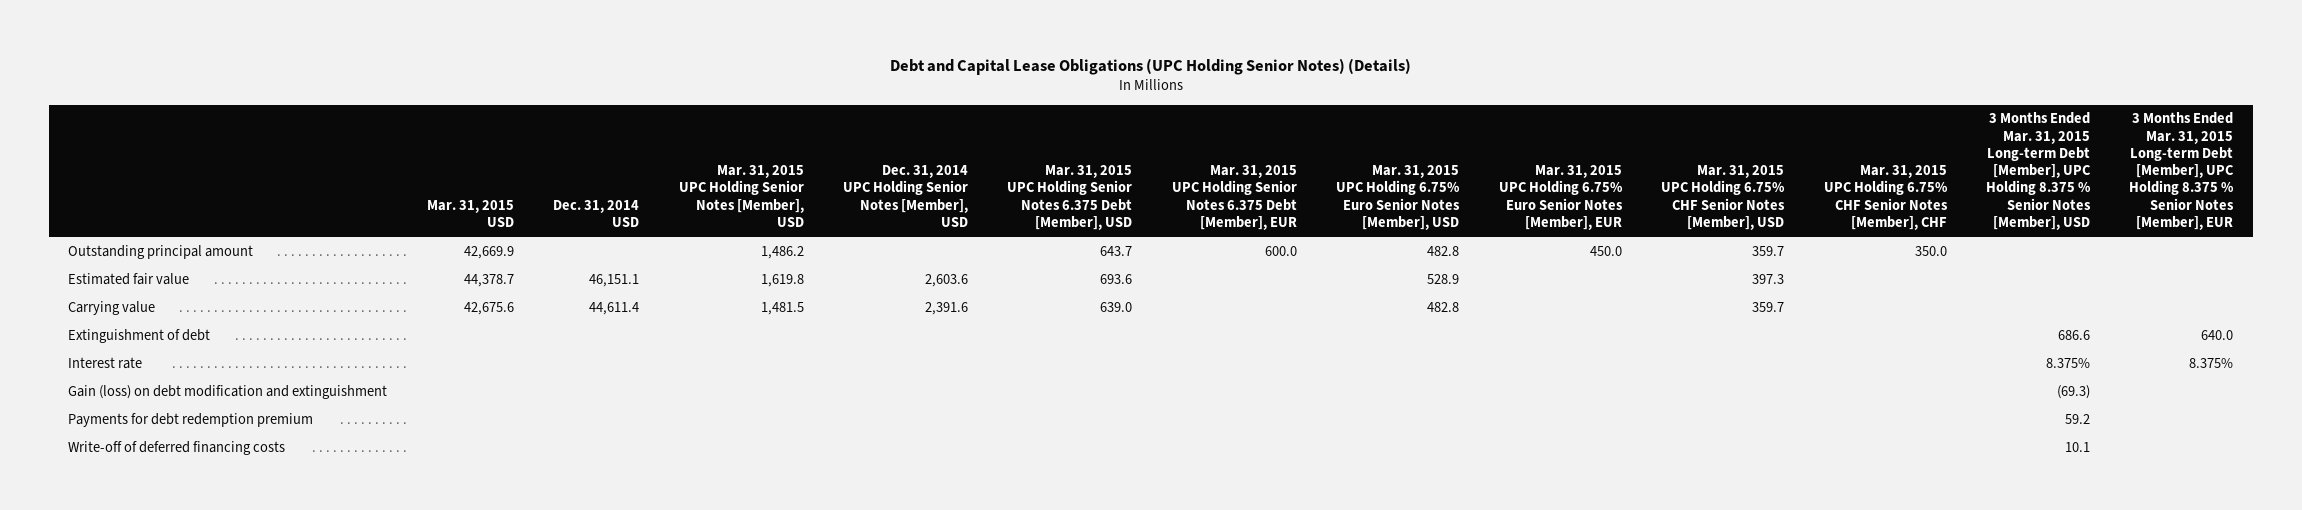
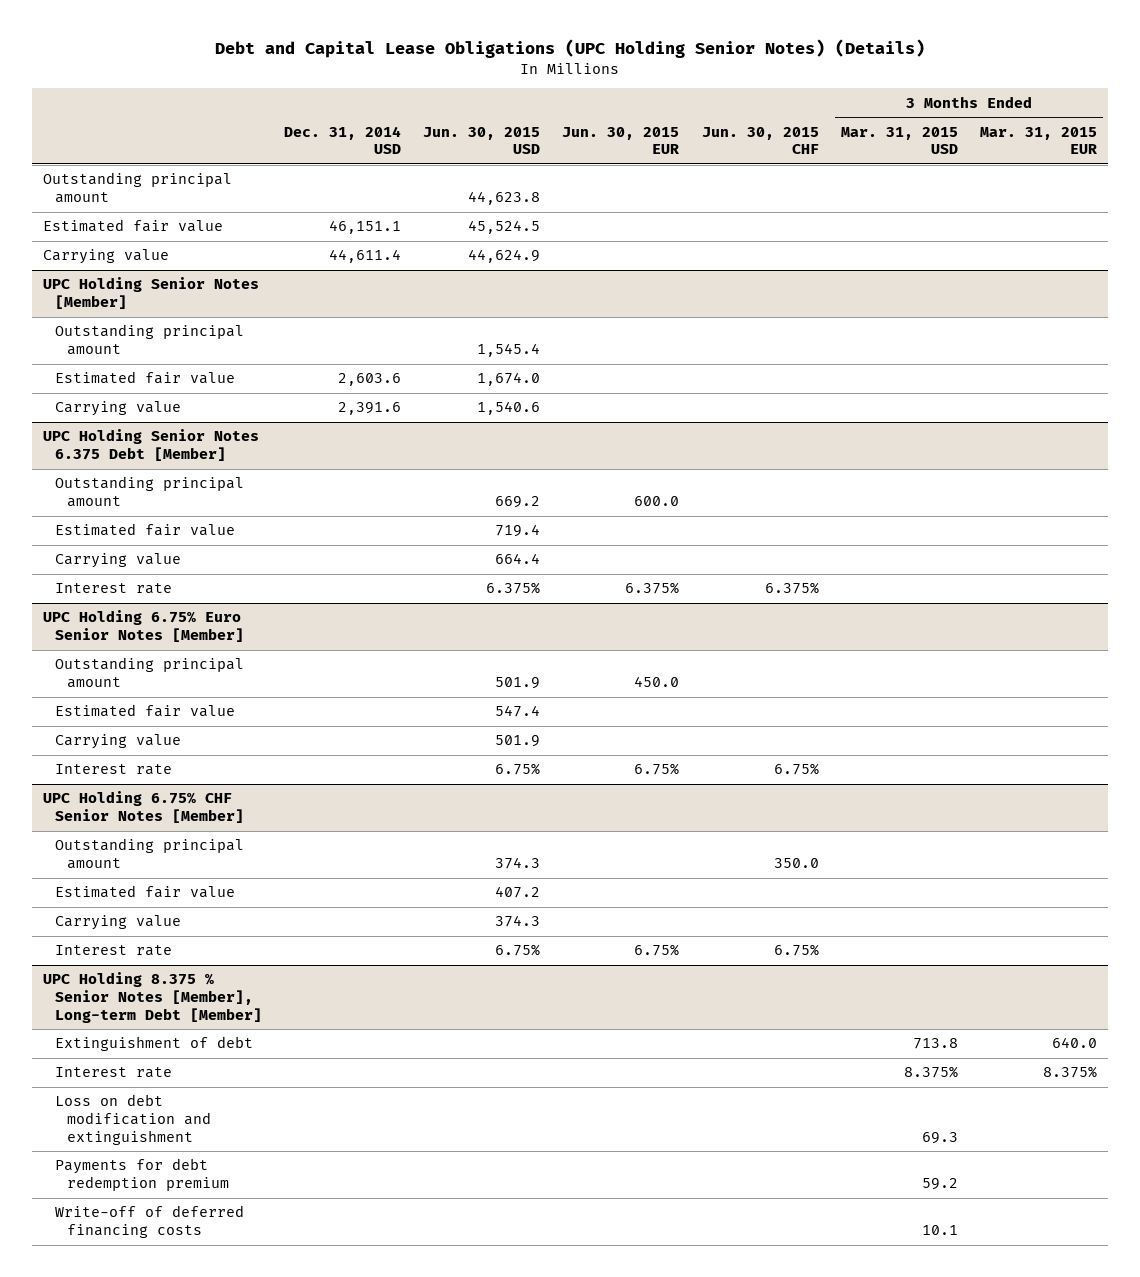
- | Mar. 31, 2015 USD | Dec. 31, 2014 USD | Mar. 31, 2015 UPC Holding Senior Notes [Member], USD | Dec. 31, 2014 UPC Holding Senior Notes [Member], USD | Mar. 31, 2015 UPC Holding Senior Notes 6.375 Debt [Member], USD | Mar. 31, 2015 UPC Holding Senior Notes 6.375 Debt [Member], EUR | Mar. 31, 2015 UPC Holding 6.75% Euro Senior Notes [Member], USD | Mar. 31, 2015 UPC Holding 6.75% Euro Senior Notes [Member], EUR | Mar. 31, 2015 UPC Holding 6.75% CHF Senior Notes [Member], USD | Mar. 31, 2015 UPC Holding 6.75% CHF Senior Notes [Member], CHF | 3 Months Ended Mar. 31, 2015 Long-term Debt [Member], UPC Holding 8.375 % Senior Notes [Member], USD | 3 Months Ended Mar. 31, 2015 Long-term Debt [Member], UPC Holding 8.375 % Senior Notes [Member], EUR
+ | Dec. 31, 2014 USD | Jun. 30, 2015 USD | Jun. 30, 2015 EUR | Jun. 30, 2015 CHF | 3 Months Ended Mar. 31, 2015 USD | 3 Months Ended Mar. 31, 2015 EUR
- Extinguishment of debt | | | | | | | | | | | 686.6 | 640.0
- Interest rate | | | | | | | | | | | 8.375% | 8.375%
- Gain (loss) on debt modification and extinguishment | | | | | | | | | | | (69.3) |
- Payments for debt redemption premium | | | | | | | | | | | 59.2 |
- Write-off of deferred financing costs | | | | | | | | | | | 10.1 |
+ UPC Holding Senior Notes [Member]
+ Outstanding principal amount | | 1,545.4 | | | |
+ Estimated fair value | 2,603.6 | 1,674.0 | | | |
+ Carrying value | 2,391.6 | 1,540.6 | | | |
+ UPC Holding Senior Notes 6.375 Debt [Member]
+ Outstanding principal amount | | 669.2 | 600.0 | | |
+ Estimated fair value | | 719.4 | | | |
+ Carrying value | | 664.4 | | | |
+ Interest rate | | 6.375% | 6.375% | 6.375% | |
+ UPC Holding 6.75% Euro Senior Notes [Member]
+ Outstanding principal amount | | 501.9 | 450.0 | | |
+ Estimated fair value | | 547.4 | | | |
+ Carrying value | | 501.9 | | | |
+ Interest rate | | 6.75% | 6.75% | 6.75% | |
+ UPC Holding 6.75% CHF Senior Notes [Member]
+ Outstanding principal amount | | 374.3 | | 350.0 | |
+ Estimated fair value | | 407.2 | | | |
+ Carrying value | | 374.3 | | | |
+ Interest rate | | 6.75% | 6.75% | 6.75% | |
+ UPC Holding 8.375 % Senior Notes [Member], Long-term Debt [Member]
+ Extinguishment of debt | | | | | 713.8 | 640.0
+ Interest rate | | | | | 8.375% | 8.375%
+ Loss on debt modification and extinguishment | | | | | 69.3 |
+ Payments for debt redemption premium | | | | | 59.2 |
+ Write-off of deferred financing costs | | | | | 10.1 |

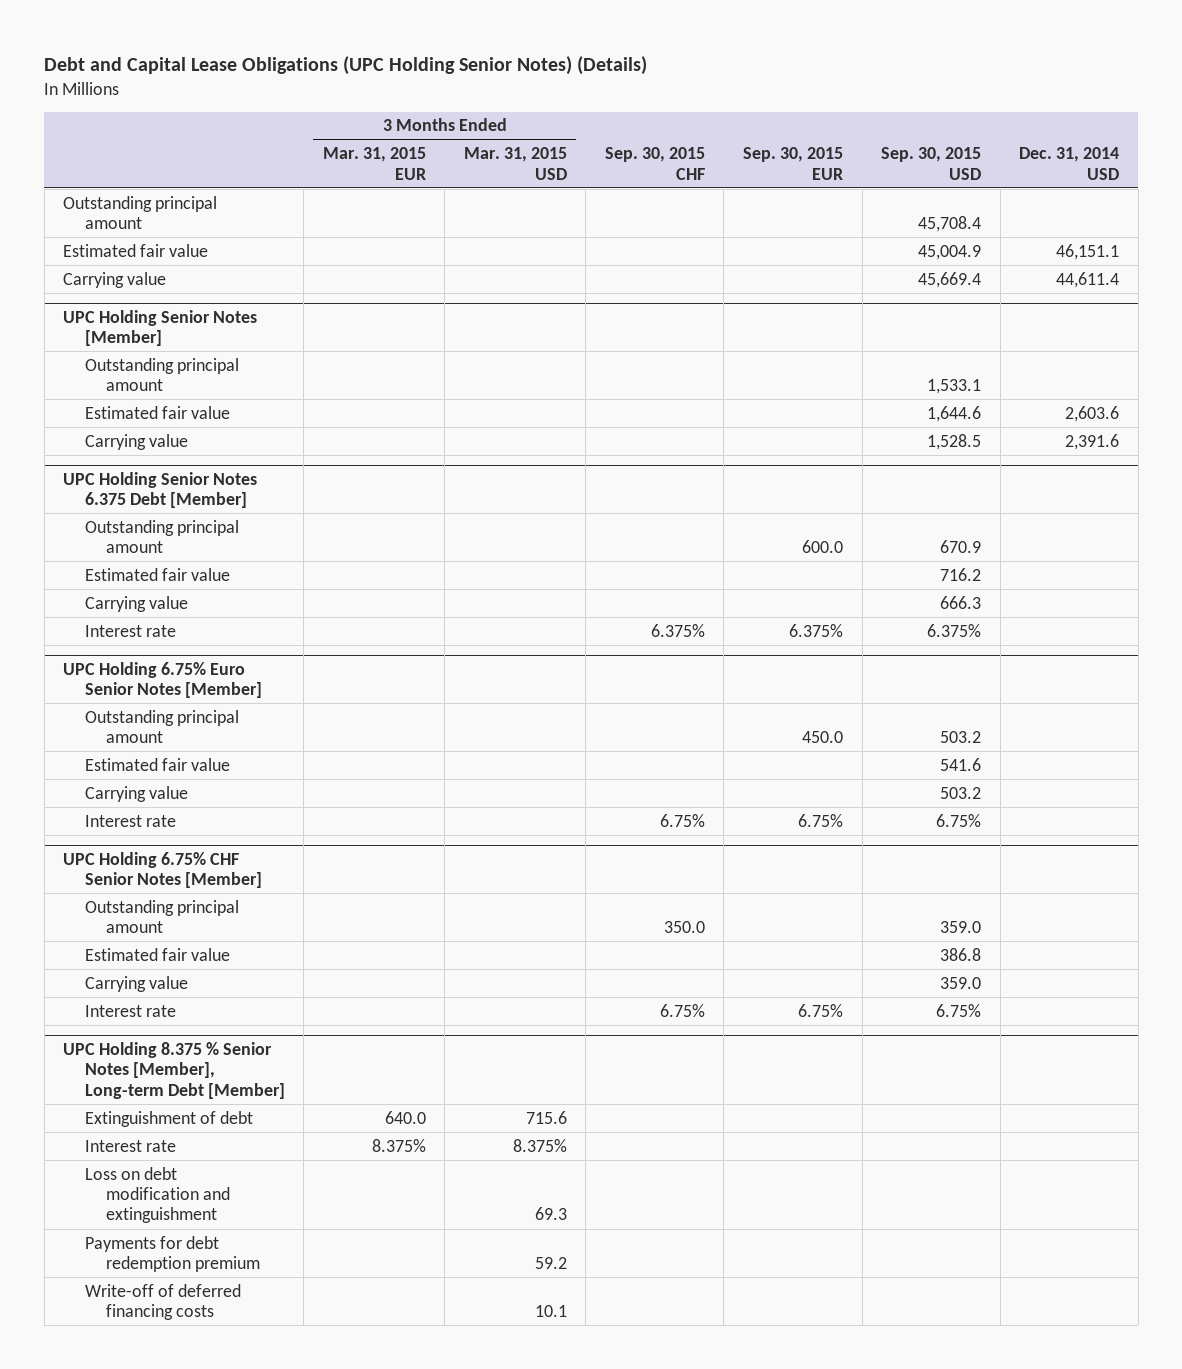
- | Dec. 31, 2014 USD | Jun. 30, 2015 USD | Jun. 30, 2015 EUR | Jun. 30, 2015 CHF | 3 Months Ended Mar. 31, 2015 USD | 3 Months Ended Mar. 31, 2015 EUR
+ | 3 Months Ended Mar. 31, 2015 EUR | 3 Months Ended Mar. 31, 2015 USD | Sep. 30, 2015 CHF | Sep. 30, 2015 EUR | Sep. 30, 2015 USD | Dec. 31, 2014 USD
@ UPC Holding 8.375 % Senior Notes [Member], Long-term Debt [Member]
- Extinguishment of debt | | | | | 713.8 | 640.0
+ Extinguishment of debt | 640.0 | 715.6 | | | |

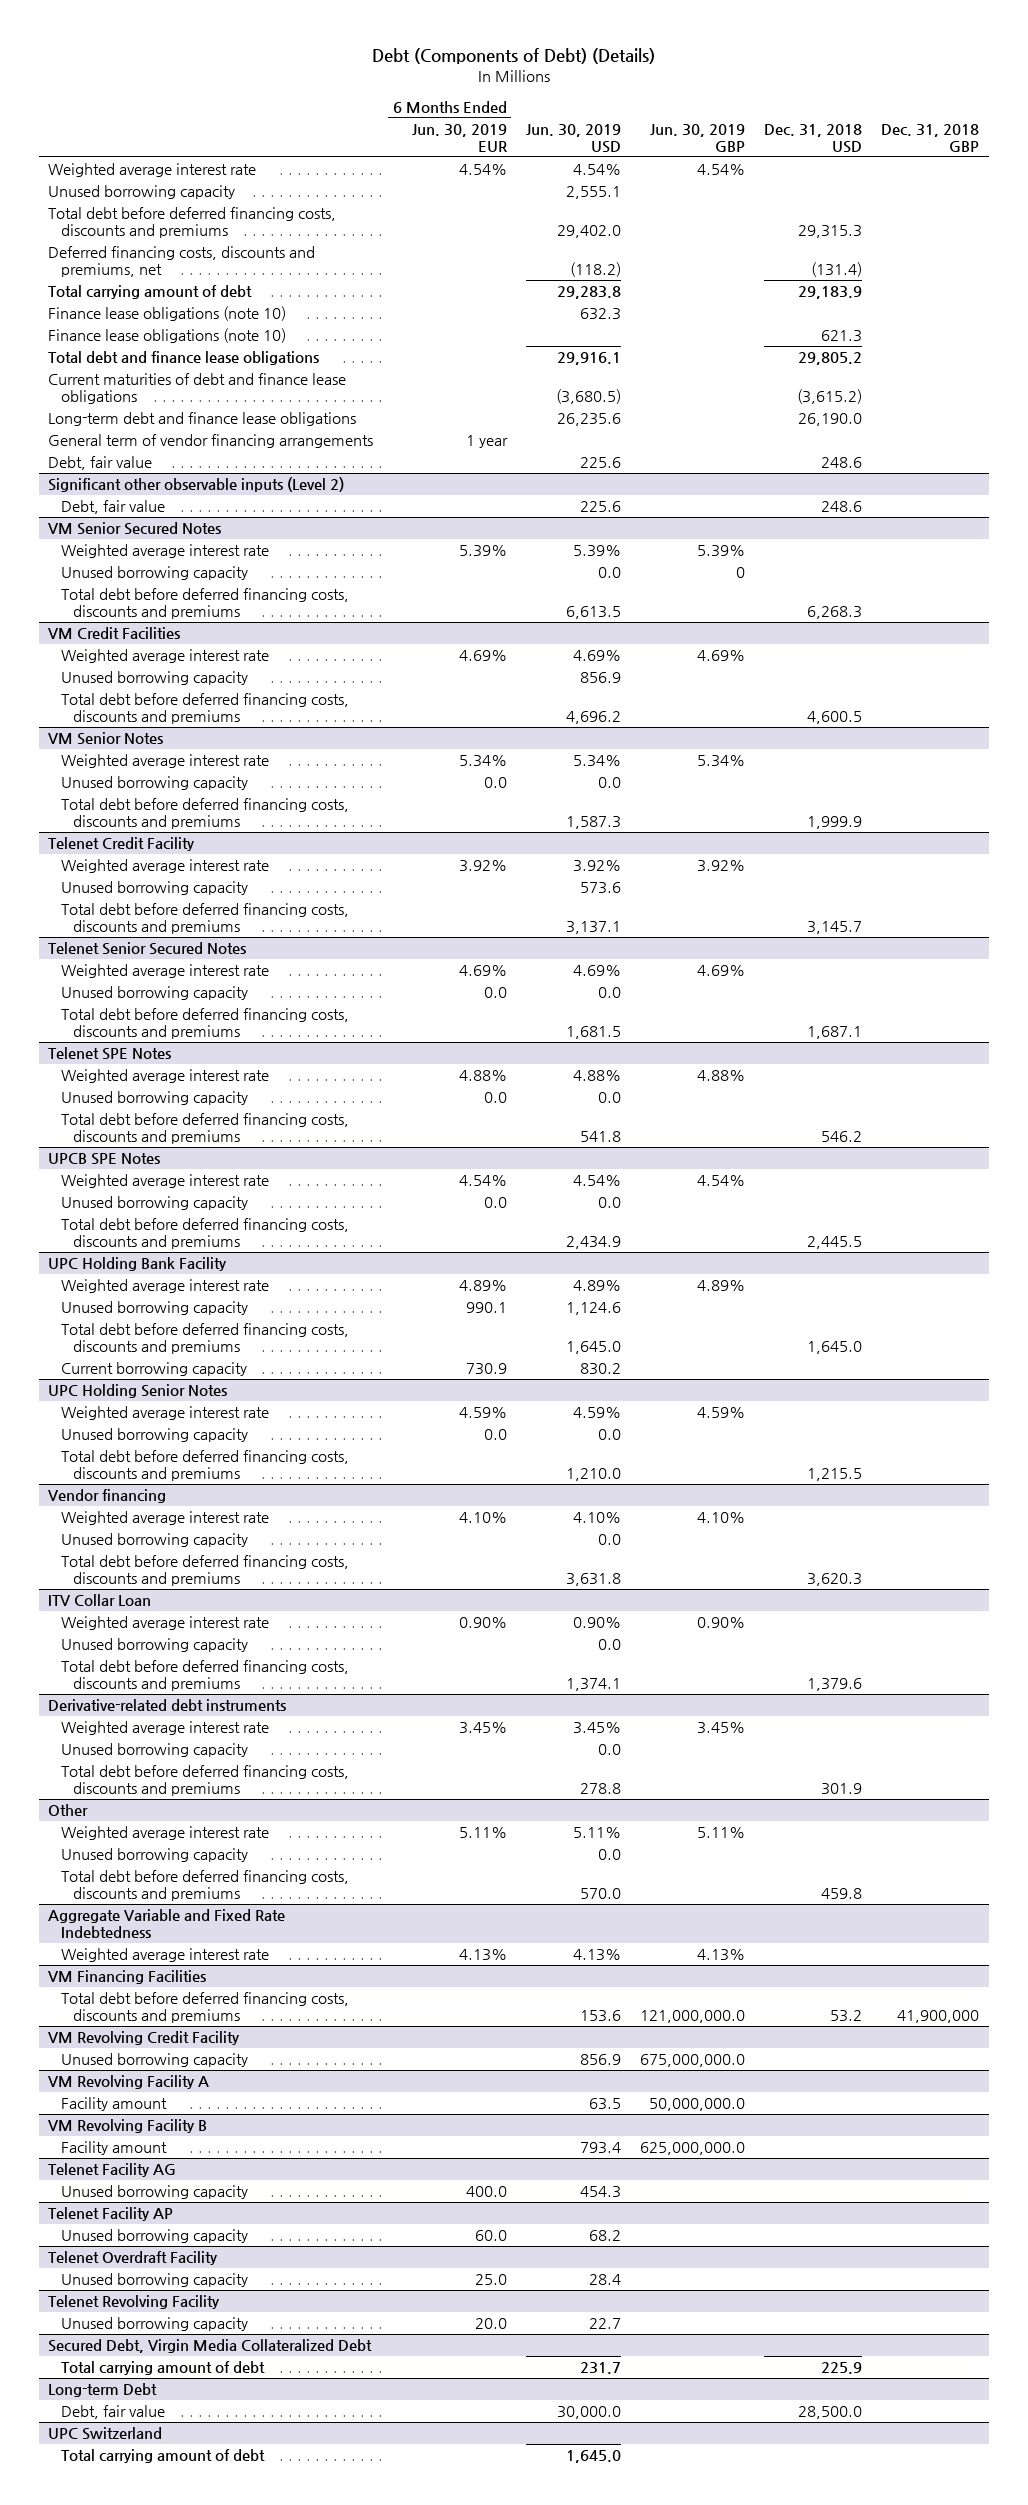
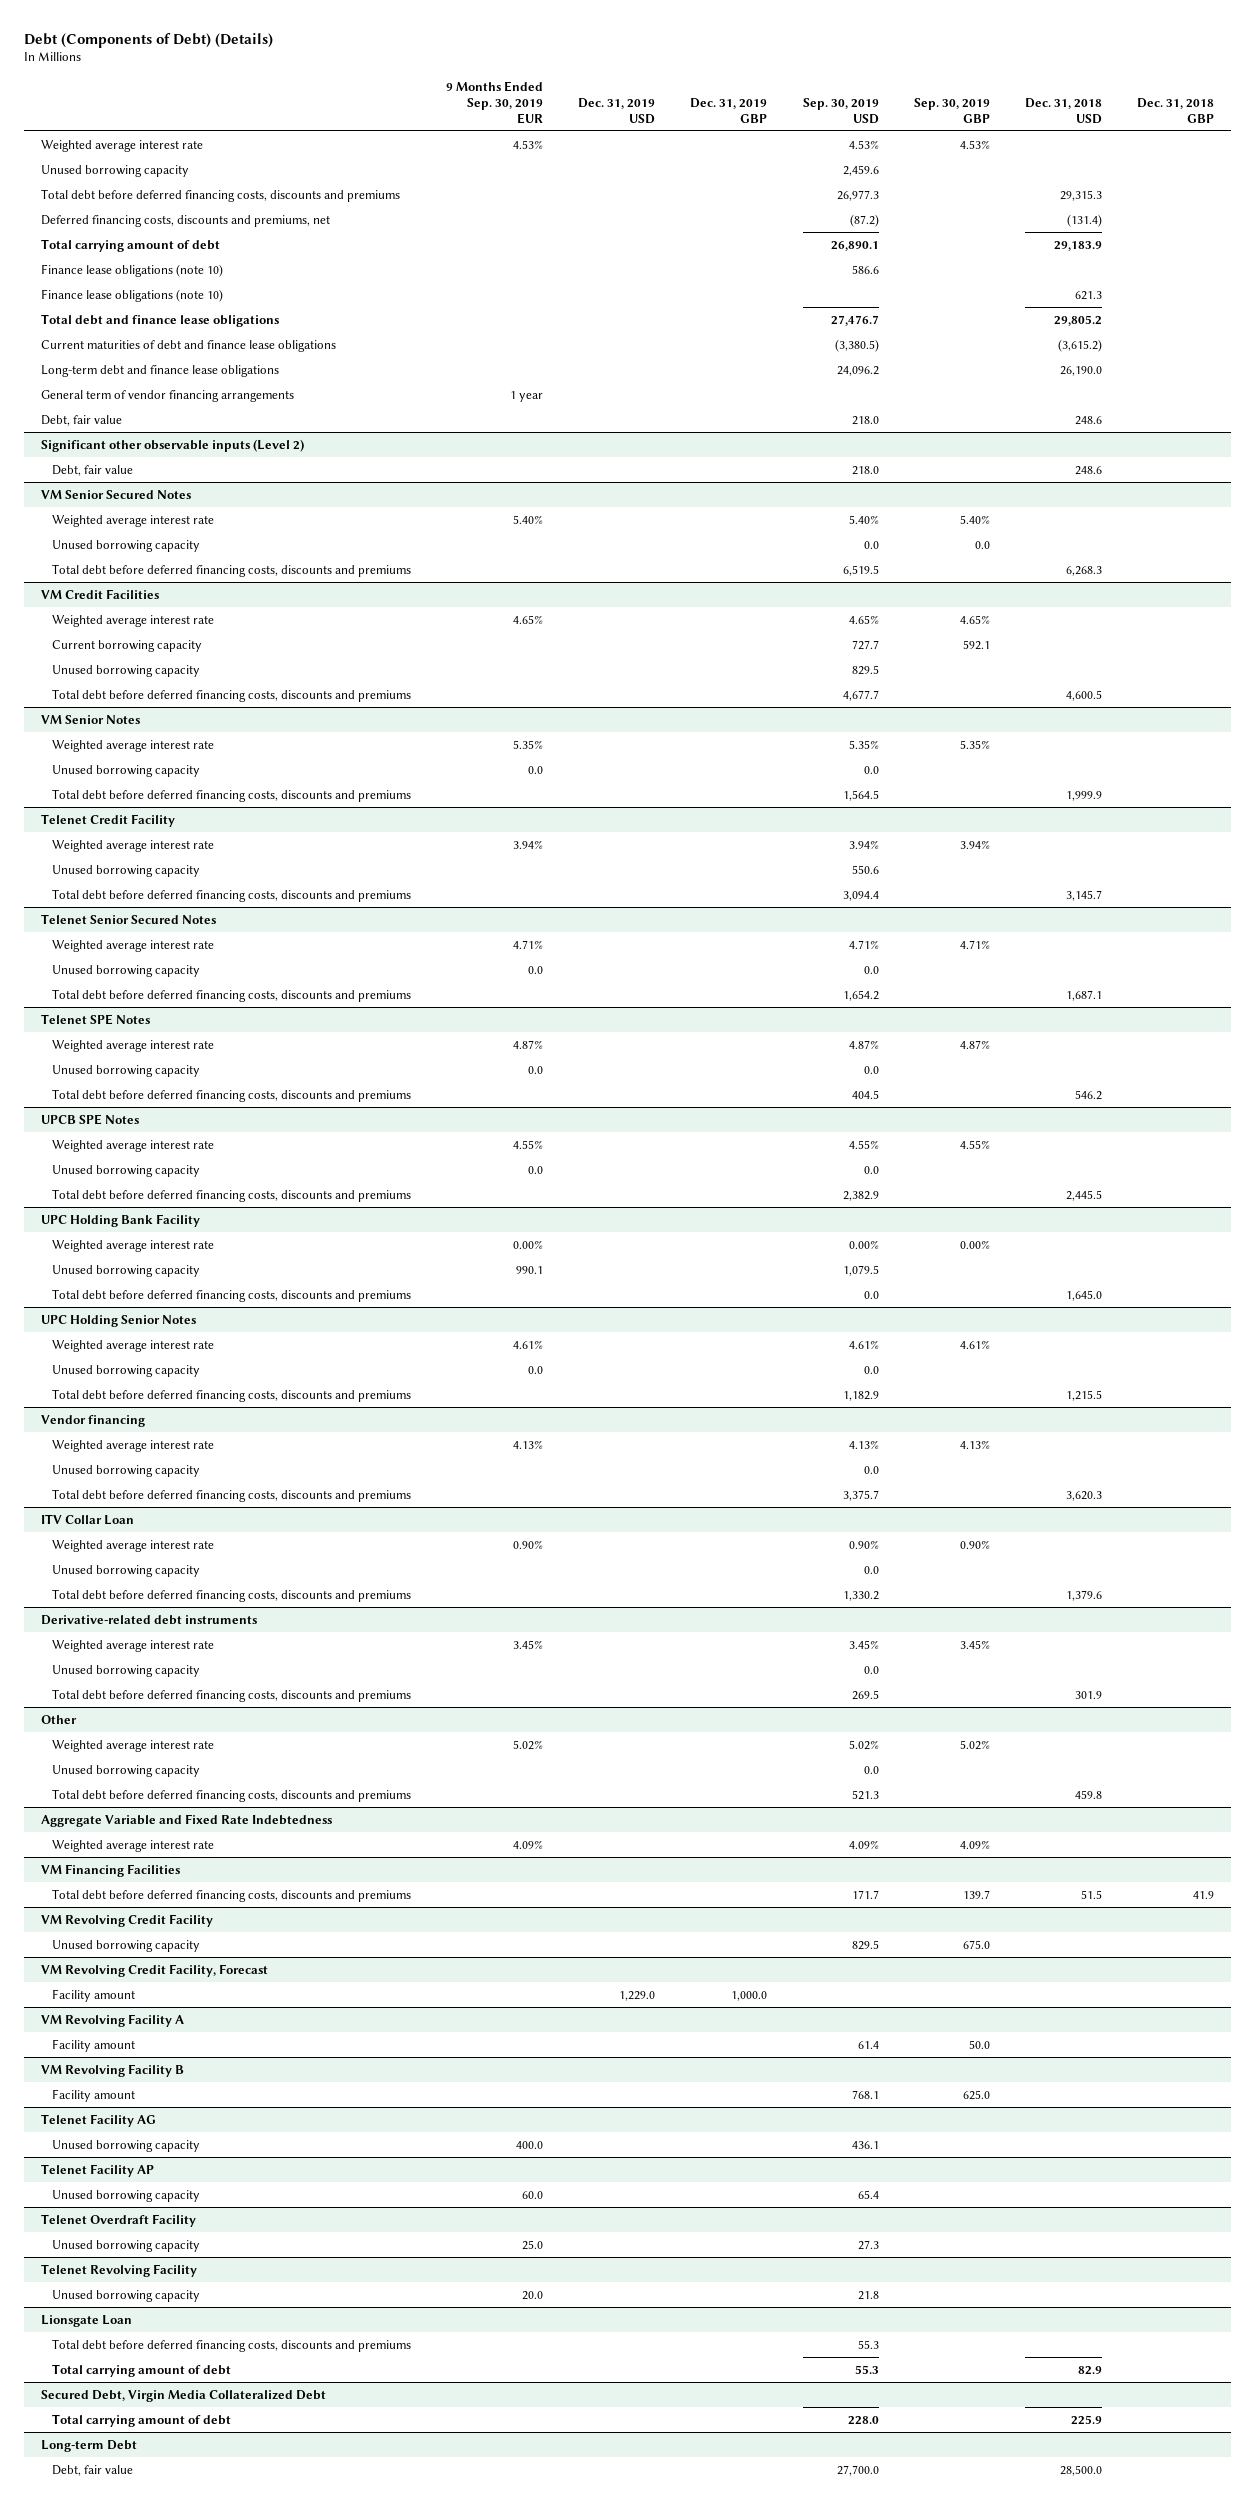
- | 6 Months Ended Jun. 30, 2019 EUR | Jun. 30, 2019 USD | Jun. 30, 2019 GBP | Dec. 31, 2018 USD | Dec. 31, 2018 GBP
+ | 9 Months Ended Sep. 30, 2019 EUR | Dec. 31, 2019 USD | Dec. 31, 2019 GBP | Sep. 30, 2019 USD | Sep. 30, 2019 GBP | Dec. 31, 2018 USD | Dec. 31, 2018 GBP
@ VM Credit Facilities
+ Current borrowing capacity | | | | 727.7 | 592.1 | |
@ UPC Holding Bank Facility
- Current borrowing capacity | 730.9 | 830.2 | | |
@ VM Financing Facilities
- Total debt before deferred financing costs, discounts and premiums | | 153.6 | 121,000,000.0 | 53.2 | 41,900,000
+ Total debt before deferred financing costs, discounts and premiums | | | | 171.7 | 139.7 | 51.5 | 41.9
+ VM Revolving Credit Facility, Forecast
+ Facility amount | | 1,229.0 | 1,000.0 | | | |
+ Lionsgate Loan
+ Total debt before deferred financing costs, discounts and premiums | | | | 55.3 | | |
+ Total carrying amount of debt | | | | 55.3 | | 82.9 |
- UPC Switzerland
- Total carrying amount of debt | | 1,645.0 | | |

